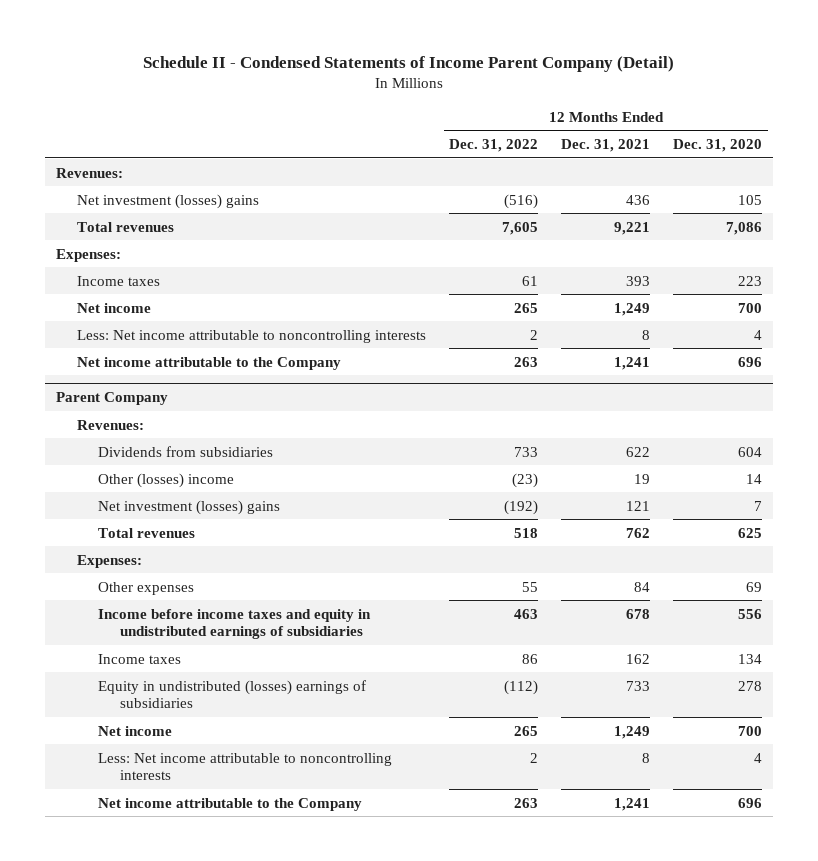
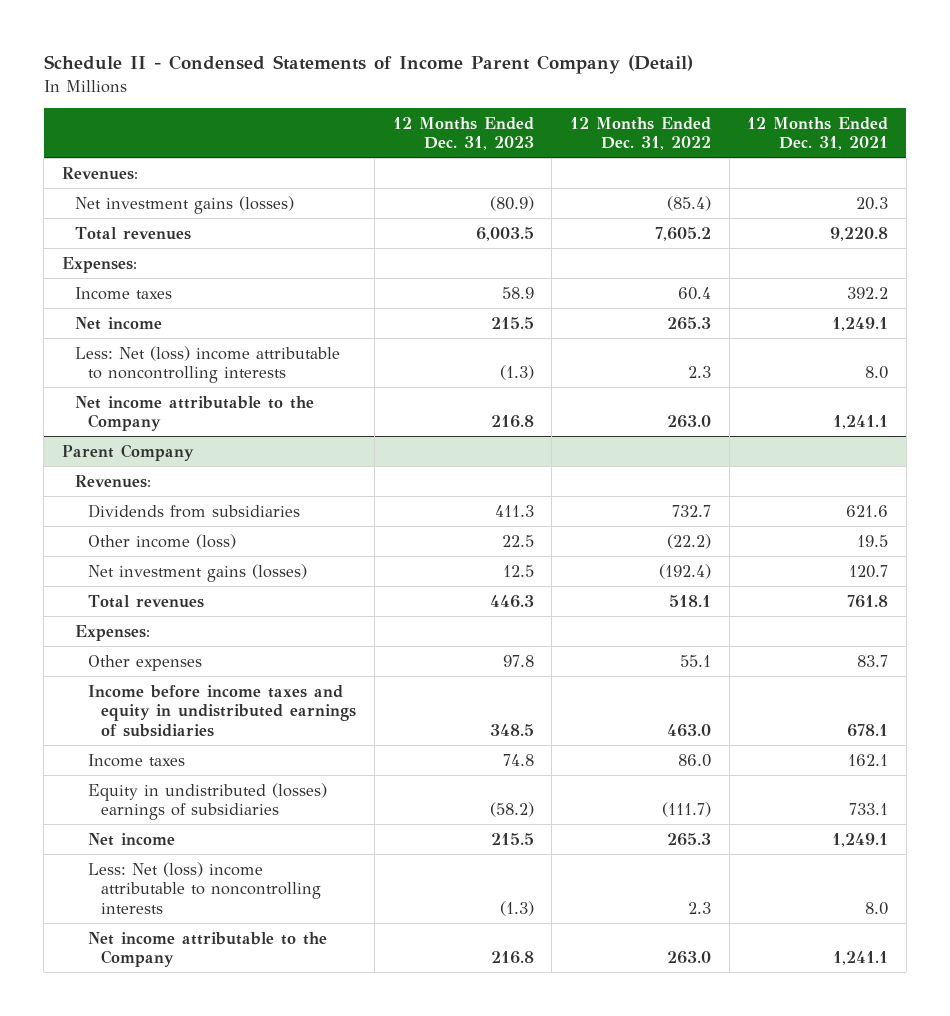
- | 12 Months Ended Dec. 31, 2022 | 12 Months Ended Dec. 31, 2021 | 12 Months Ended Dec. 31, 2020
+ | 12 Months Ended Dec. 31, 2023 | 12 Months Ended Dec. 31, 2022 | 12 Months Ended Dec. 31, 2021
- Net investment (losses) gains | (516) | 436 | 105
- Total revenues | 7,605 | 9,221 | 7,086
+ Net investment gains (losses) | (80.9) | (85.4) | 20.3
+ Total revenues | 6,003.5 | 7,605.2 | 9,220.8
- Income taxes | 61 | 393 | 223
- Net income | 265 | 1,249 | 700
- Less: Net income attributable to noncontrolling interests | 2 | 8 | 4
- Net income attributable to the Company | 263 | 1,241 | 696
+ Income taxes | 58.9 | 60.4 | 392.2
+ Net income | 215.5 | 265.3 | 1,249.1
+ Less: Net (loss) income attributable to noncontrolling interests | (1.3) | 2.3 | 8.0
+ Net income attributable to the Company | 216.8 | 263.0 | 1,241.1
@ Parent Company
- Dividends from subsidiaries | 733 | 622 | 604
- Other (losses) income | (23) | 19 | 14
- Net investment (losses) gains | (192) | 121 | 7
- Total revenues | 518 | 762 | 625
+ Dividends from subsidiaries | 411.3 | 732.7 | 621.6
+ Other income (loss) | 22.5 | (22.2) | 19.5
+ Net investment gains (losses) | 12.5 | (192.4) | 120.7
+ Total revenues | 446.3 | 518.1 | 761.8
- Other expenses | 55 | 84 | 69
- Income before income taxes and equity in undistributed earnings of subsidiaries | 463 | 678 | 556
- Income taxes | 86 | 162 | 134
- Equity in undistributed (losses) earnings of subsidiaries | (112) | 733 | 278
- Net income | 265 | 1,249 | 700
- Less: Net income attributable to noncontrolling interests | 2 | 8 | 4
- Net income attributable to the Company | 263 | 1,241 | 696
+ Other expenses | 97.8 | 55.1 | 83.7
+ Income before income taxes and equity in undistributed earnings of subsidiaries | 348.5 | 463.0 | 678.1
+ Income taxes | 74.8 | 86.0 | 162.1
+ Equity in undistributed (losses) earnings of subsidiaries | (58.2) | (111.7) | 733.1
+ Net income | 215.5 | 265.3 | 1,249.1
+ Less: Net (loss) income attributable to noncontrolling interests | (1.3) | 2.3 | 8.0
+ Net income attributable to the Company | 216.8 | 263.0 | 1,241.1

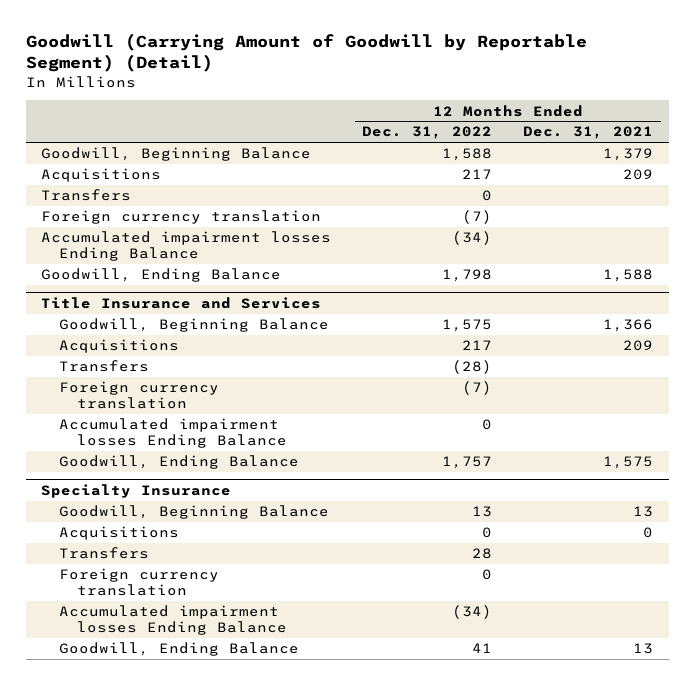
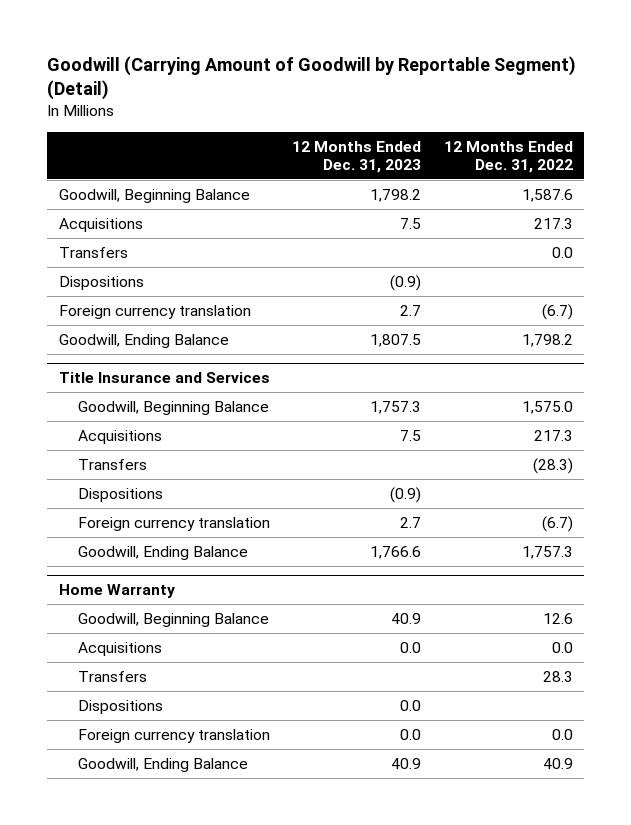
- | 12 Months Ended Dec. 31, 2022 | 12 Months Ended Dec. 31, 2021
+ | 12 Months Ended Dec. 31, 2023 | 12 Months Ended Dec. 31, 2022
- Goodwill, Beginning Balance | 1,588 | 1,379
- Acquisitions | 217 | 209
- Transfers | 0 |
- Foreign currency translation | (7) |
- Accumulated impairment losses Ending Balance | (34) |
- Goodwill, Ending Balance | 1,798 | 1,588
+ Goodwill, Beginning Balance | 1,798.2 | 1,587.6
+ Acquisitions | 7.5 | 217.3
+ Transfers | | 0.0
+ Dispositions | (0.9) |
+ Foreign currency translation | 2.7 | (6.7)
+ Goodwill, Ending Balance | 1,807.5 | 1,798.2
@ Title Insurance and Services
- Goodwill, Beginning Balance | 1,575 | 1,366
- Acquisitions | 217 | 209
- Transfers | (28) |
- Foreign currency translation | (7) |
- Accumulated impairment losses Ending Balance | 0 |
- Goodwill, Ending Balance | 1,757 | 1,575
- Specialty Insurance
- Goodwill, Beginning Balance | 13 | 13
- Acquisitions | 0 | 0
- Transfers | 28 |
- Foreign currency translation | 0 |
- Accumulated impairment losses Ending Balance | (34) |
- Goodwill, Ending Balance | 41 | 13
@ Title Insurance and Services
+ Goodwill, Beginning Balance | 1,757.3 | 1,575.0
+ Acquisitions | 7.5 | 217.3
+ Transfers | | (28.3)
+ Dispositions | (0.9) |
+ Foreign currency translation | 2.7 | (6.7)
+ Goodwill, Ending Balance | 1,766.6 | 1,757.3
+ Home Warranty
+ Goodwill, Beginning Balance | 40.9 | 12.6
+ Acquisitions | 0.0 | 0.0
+ Transfers | | 28.3
+ Dispositions | 0.0 |
+ Foreign currency translation | 0.0 | 0.0
+ Goodwill, Ending Balance | 40.9 | 40.9

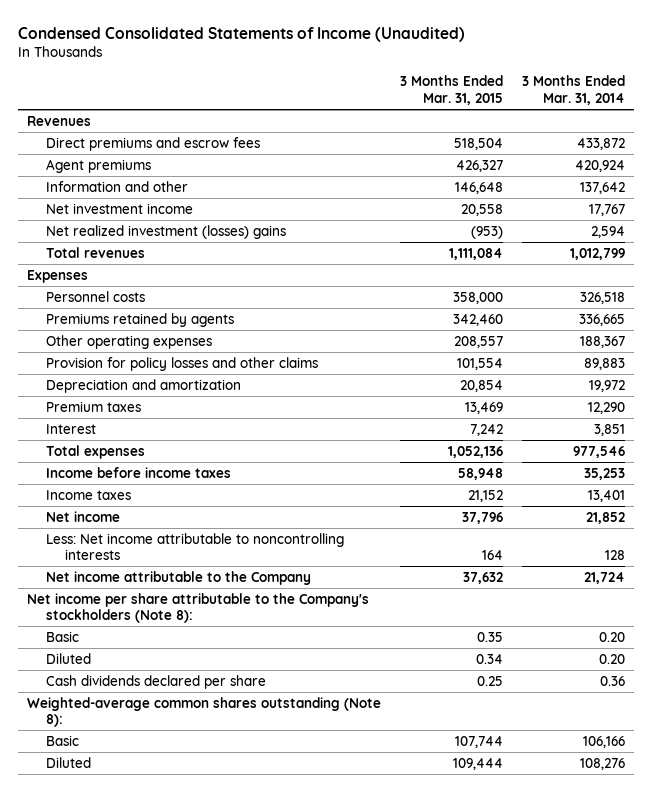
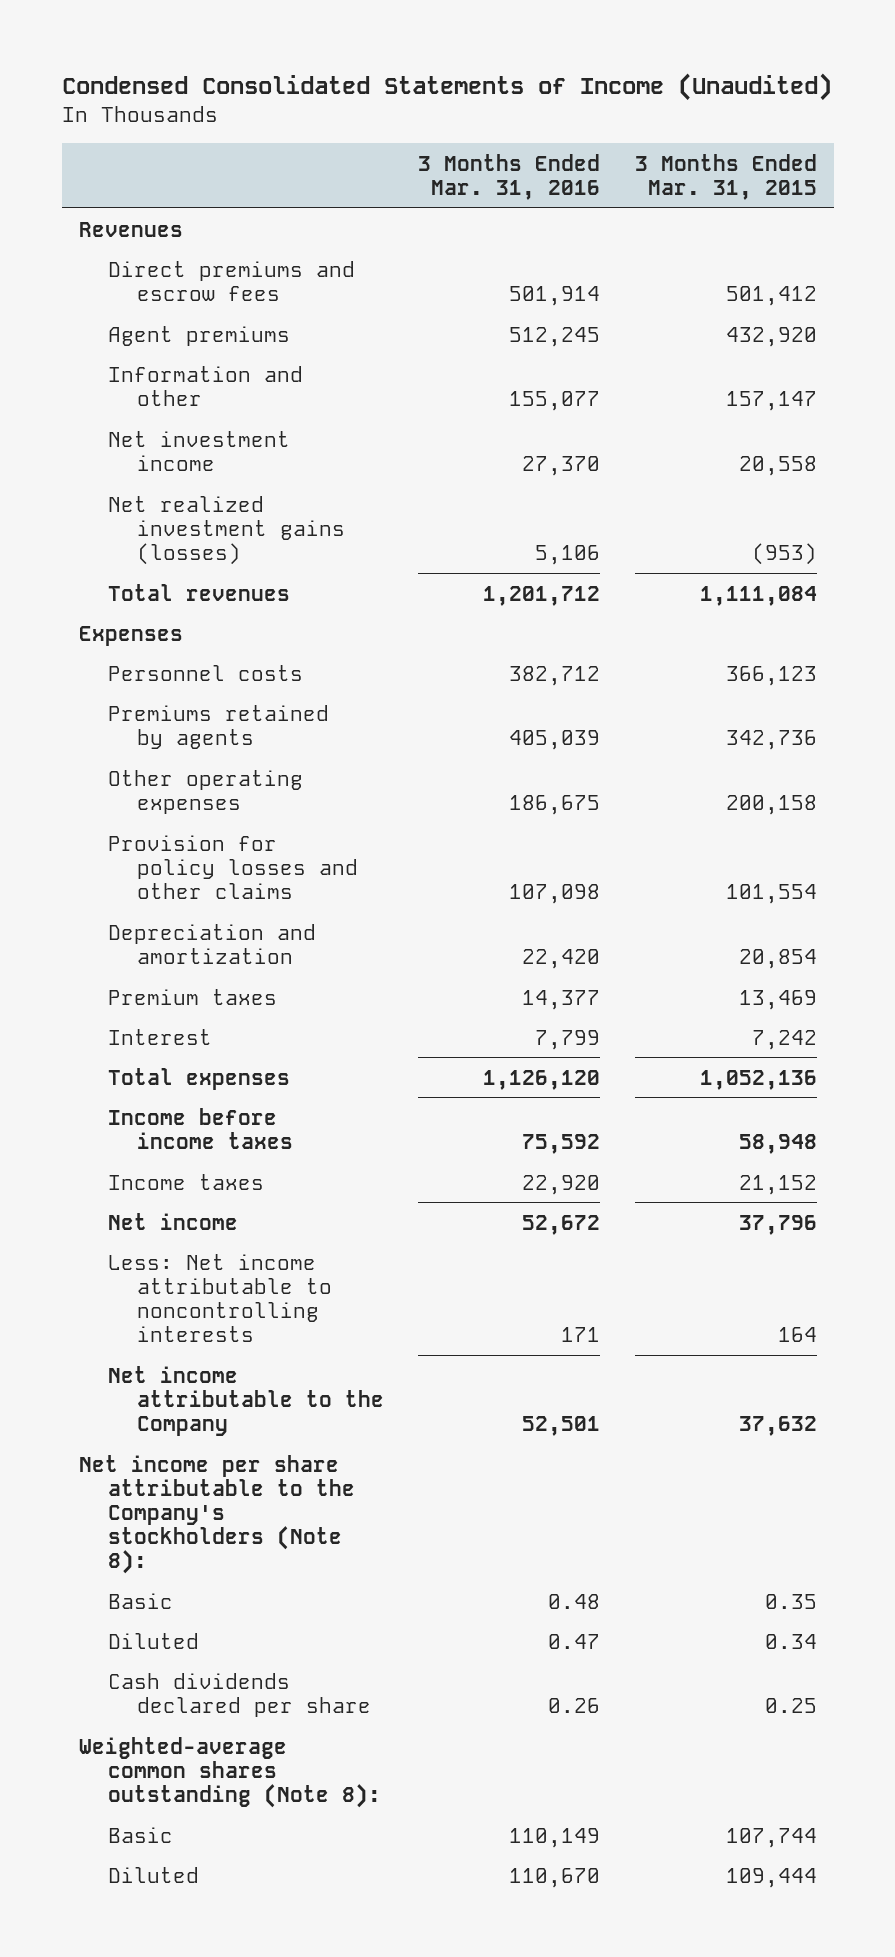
- | 3 Months Ended Mar. 31, 2015 | 3 Months Ended Mar. 31, 2014
+ | 3 Months Ended Mar. 31, 2016 | 3 Months Ended Mar. 31, 2015
- Direct premiums and escrow fees | 518,504 | 433,872
- Agent premiums | 426,327 | 420,924
- Information and other | 146,648 | 137,642
+ Direct premiums and escrow fees | 501,914 | 501,412
+ Agent premiums | 512,245 | 432,920
+ Information and other | 155,077 | 157,147
- Net realized investment (losses) gains | (953) | 2,594
+ Net realized investment gains (losses) | 5,106 | (953)
- Personnel costs | 358,000 | 326,518
- Premiums retained by agents | 342,460 | 336,665
- Other operating expenses | 208,557 | 188,367
+ Personnel costs | 382,712 | 366,123
+ Premiums retained by agents | 405,039 | 342,736
+ Other operating expenses | 186,675 | 200,158

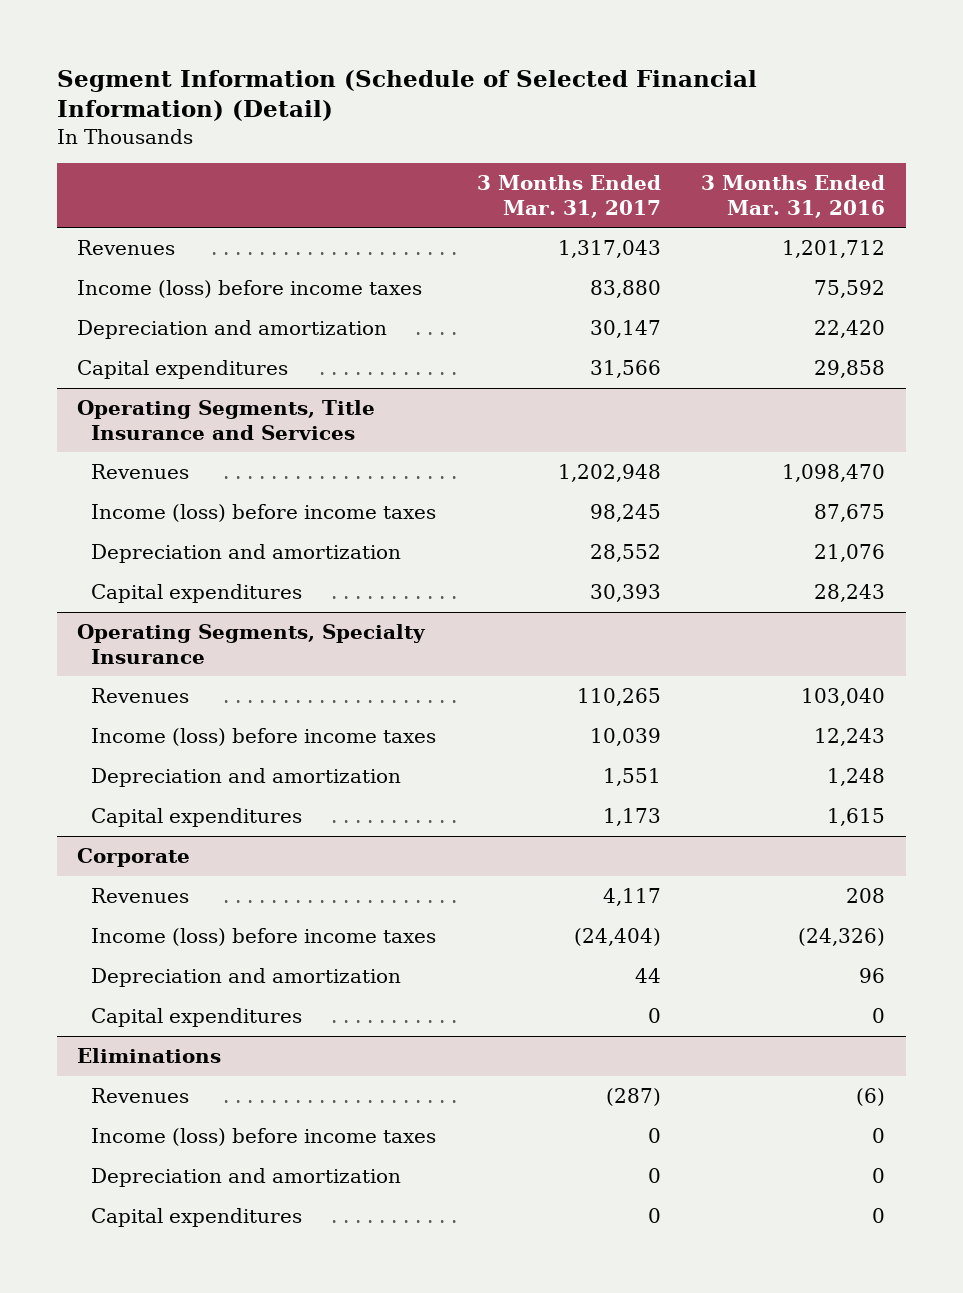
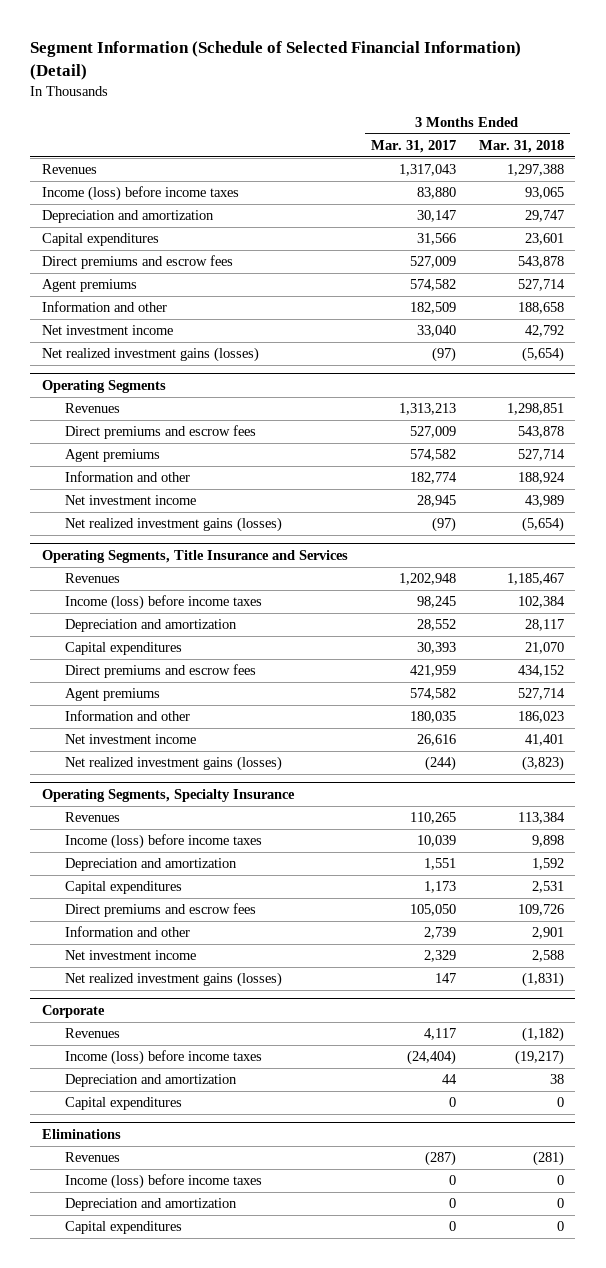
- | 3 Months Ended Mar. 31, 2017 | 3 Months Ended Mar. 31, 2016
+ | 3 Months Ended Mar. 31, 2017 | 3 Months Ended Mar. 31, 2018
+ Direct premiums and escrow fees | 527,009 | 543,878
+ Agent premiums | 574,582 | 527,714
+ Information and other | 182,509 | 188,658
+ Net investment income | 33,040 | 42,792
+ Net realized investment gains (losses) | (97) | (5,654)
+ Operating Segments
+ Revenues | 1,313,213 | 1,298,851
+ Direct premiums and escrow fees | 527,009 | 543,878
+ Agent premiums | 574,582 | 527,714
+ Information and other | 182,774 | 188,924
+ Net investment income | 28,945 | 43,989
+ Net realized investment gains (losses) | (97) | (5,654)
@ Operating Segments, Title Insurance and Services
+ Direct premiums and escrow fees | 421,959 | 434,152
+ Agent premiums | 574,582 | 527,714
+ Information and other | 180,035 | 186,023
+ Net investment income | 26,616 | 41,401
+ Net realized investment gains (losses) | (244) | (3,823)
@ Operating Segments, Specialty Insurance
+ Direct premiums and escrow fees | 105,050 | 109,726
+ Information and other | 2,739 | 2,901
+ Net investment income | 2,329 | 2,588
+ Net realized investment gains (losses) | 147 | (1,831)

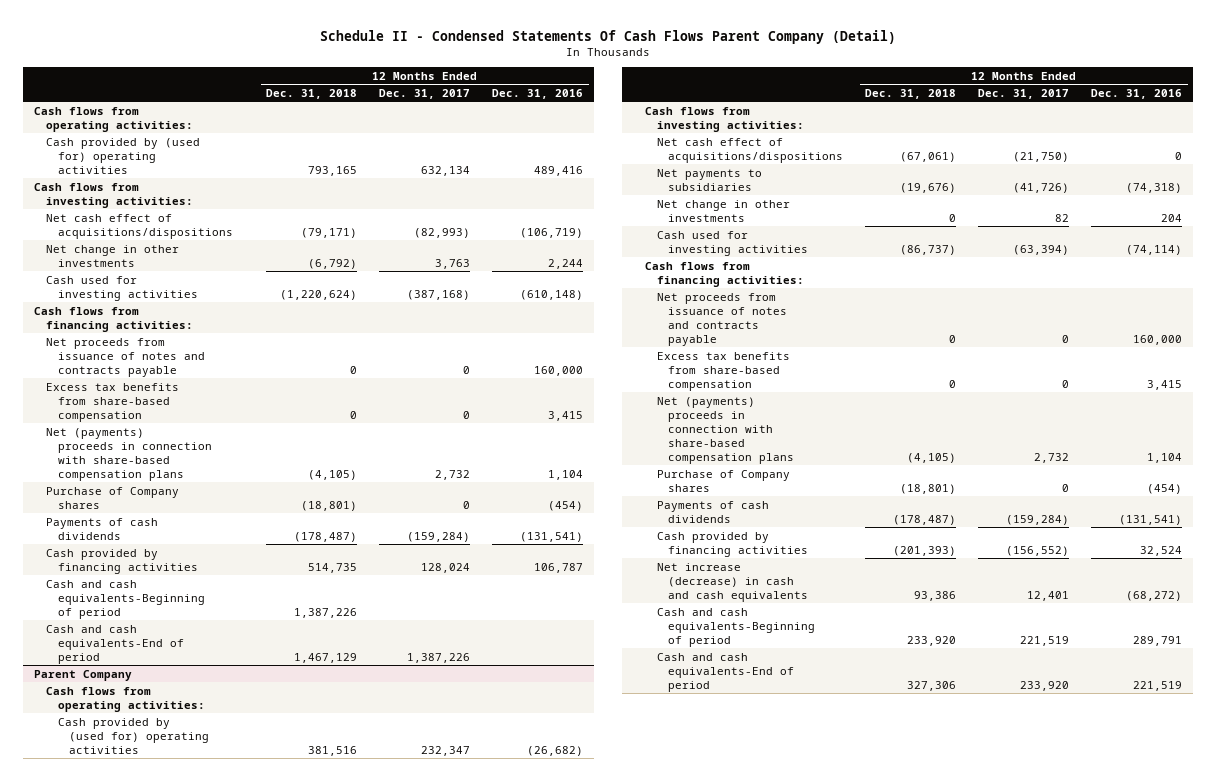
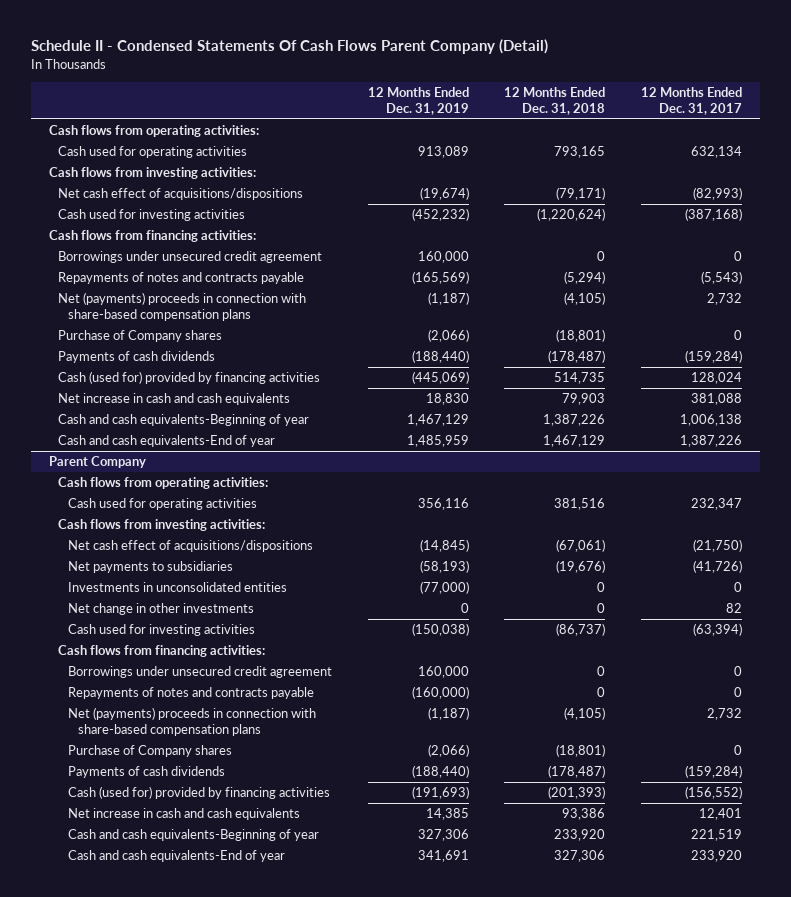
- | 12 Months Ended Dec. 31, 2018 | 12 Months Ended Dec. 31, 2017 | 12 Months Ended Dec. 31, 2016
+ | 12 Months Ended Dec. 31, 2019 | 12 Months Ended Dec. 31, 2018 | 12 Months Ended Dec. 31, 2017
- Cash provided by (used for) operating activities | 793,165 | 632,134 | 489,416
+ Cash used for operating activities | 913,089 | 793,165 | 632,134
- Net change in other investments | (6,792) | 3,763 | 2,244
- Net proceeds from issuance of notes and contracts payable | 0 | 0 | 160,000
- Excess tax benefits from share-based compensation | 0 | 0 | 3,415
+ Borrowings under unsecured credit agreement | 160,000 | 0 | 0
+ Repayments of notes and contracts payable | (165,569) | (5,294) | (5,543)
- Cash provided by financing activities | 514,735 | 128,024 | 106,787
- Cash and cash equivalents-Beginning of period | 1,387,226 | |
- Cash and cash equivalents-End of period | 1,467,129 | 1,387,226 |
+ Cash (used for) provided by financing activities | (445,069) | 514,735 | 128,024
+ Net increase in cash and cash equivalents | 18,830 | 79,903 | 381,088
+ Cash and cash equivalents-Beginning of year | 1,467,129 | 1,387,226 | 1,006,138
+ Cash and cash equivalents-End of year | 1,485,959 | 1,467,129 | 1,387,226
@ Parent Company
- Cash provided by (used for) operating activities | 381,516 | 232,347 | (26,682)
+ Cash used for operating activities | 356,116 | 381,516 | 232,347
+ Investments in unconsolidated entities | (77,000) | 0 | 0
- Net proceeds from issuance of notes and contracts payable | 0 | 0 | 160,000
- Excess tax benefits from share-based compensation | 0 | 0 | 3,415
+ Borrowings under unsecured credit agreement | 160,000 | 0 | 0
+ Repayments of notes and contracts payable | (160,000) | 0 | 0
- Cash provided by financing activities | (201,393) | (156,552) | 32,524
- Net increase (decrease) in cash and cash equivalents | 93,386 | 12,401 | (68,272)
- Cash and cash equivalents-Beginning of period | 233,920 | 221,519 | 289,791
- Cash and cash equivalents-End of period | 327,306 | 233,920 | 221,519
+ Cash (used for) provided by financing activities | (191,693) | (201,393) | (156,552)
+ Net increase in cash and cash equivalents | 14,385 | 93,386 | 12,401
+ Cash and cash equivalents-Beginning of year | 327,306 | 233,920 | 221,519
+ Cash and cash equivalents-End of year | 341,691 | 327,306 | 233,920

